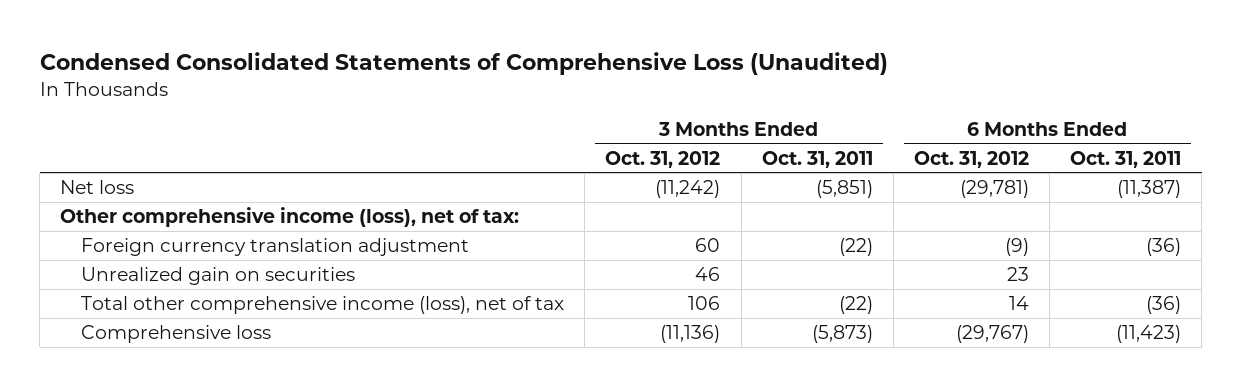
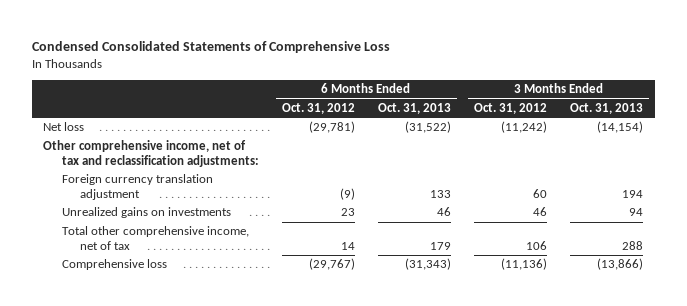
- Condensed Consolidated Statements of Comprehensive Loss (Unaudited)
+ Condensed Consolidated Statements of Comprehensive Loss
- | 3 Months Ended Oct. 31, 2012 | 3 Months Ended Oct. 31, 2011 | 6 Months Ended Oct. 31, 2012 | 6 Months Ended Oct. 31, 2011
+ | 6 Months Ended Oct. 31, 2012 | 6 Months Ended Oct. 31, 2013 | 3 Months Ended Oct. 31, 2012 | 3 Months Ended Oct. 31, 2013
- Other comprehensive income (loss), net of tax:
+ Other comprehensive income, net of tax and reclassification adjustments:
- Unrealized gain on securities | 46 | | 23 |
- Total other comprehensive income (loss), net of tax | 106 | (22) | 14 | (36)
+ Unrealized gains on investments | 23 | 46 | 46 | 94
+ Total other comprehensive income, net of tax | 14 | 179 | 106 | 288

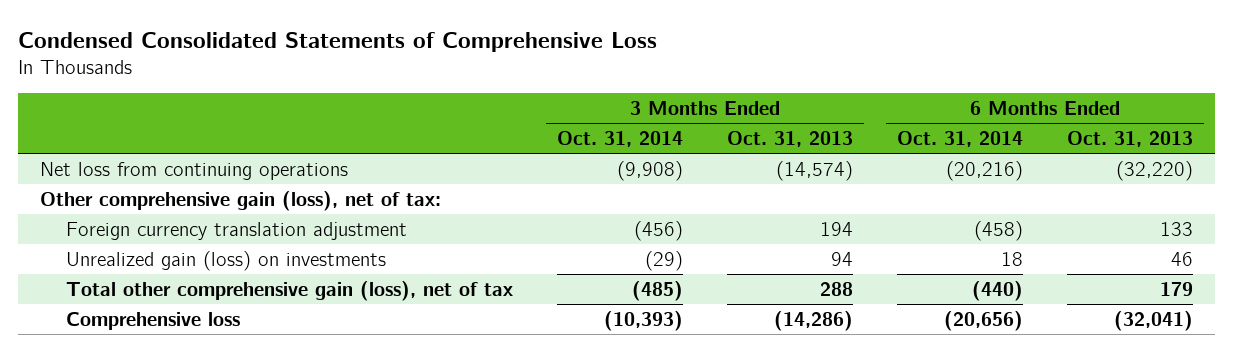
- | 6 Months Ended Oct. 31, 2012 | 6 Months Ended Oct. 31, 2013 | 3 Months Ended Oct. 31, 2012 | 3 Months Ended Oct. 31, 2013
+ | 3 Months Ended Oct. 31, 2014 | 3 Months Ended Oct. 31, 2013 | 6 Months Ended Oct. 31, 2014 | 6 Months Ended Oct. 31, 2013
- Net loss | (29,781) | (31,522) | (11,242) | (14,154)
- Other comprehensive income, net of tax and reclassification adjustments:
+ Net loss from continuing operations | (9,908) | (14,574) | (20,216) | (32,220)
+ Other comprehensive gain (loss), net of tax:
- Unrealized gains on investments | 23 | 46 | 46 | 94
- Total other comprehensive income, net of tax | 14 | 179 | 106 | 288
- Comprehensive loss | (29,767) | (31,343) | (11,136) | (13,866)
+ Unrealized gain (loss) on investments | (29) | 94 | 18 | 46
+ Total other comprehensive gain (loss), net of tax | (485) | 288 | (440) | 179
+ Comprehensive loss | (10,393) | (14,286) | (20,656) | (32,041)

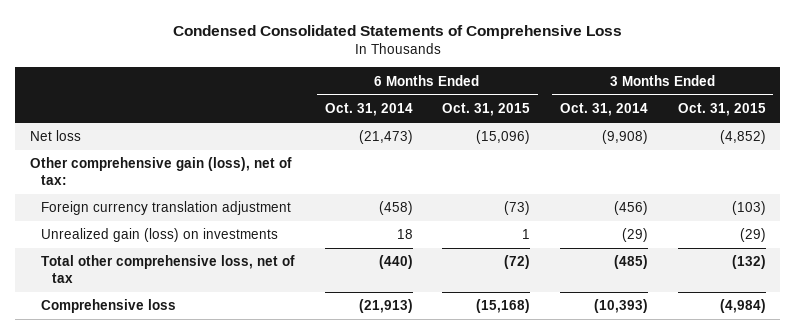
- | 3 Months Ended Oct. 31, 2014 | 3 Months Ended Oct. 31, 2013 | 6 Months Ended Oct. 31, 2014 | 6 Months Ended Oct. 31, 2013
+ | 6 Months Ended Oct. 31, 2014 | 6 Months Ended Oct. 31, 2015 | 3 Months Ended Oct. 31, 2014 | 3 Months Ended Oct. 31, 2015
- Net loss from continuing operations | (9,908) | (14,574) | (20,216) | (32,220)
+ Net loss | (21,473) | (15,096) | (9,908) | (4,852)
- Total other comprehensive gain (loss), net of tax | (485) | 288 | (440) | 179
- Comprehensive loss | (10,393) | (14,286) | (20,656) | (32,041)
+ Total other comprehensive loss, net of tax | (440) | (72) | (485) | (132)
+ Comprehensive loss | (21,913) | (15,168) | (10,393) | (4,984)

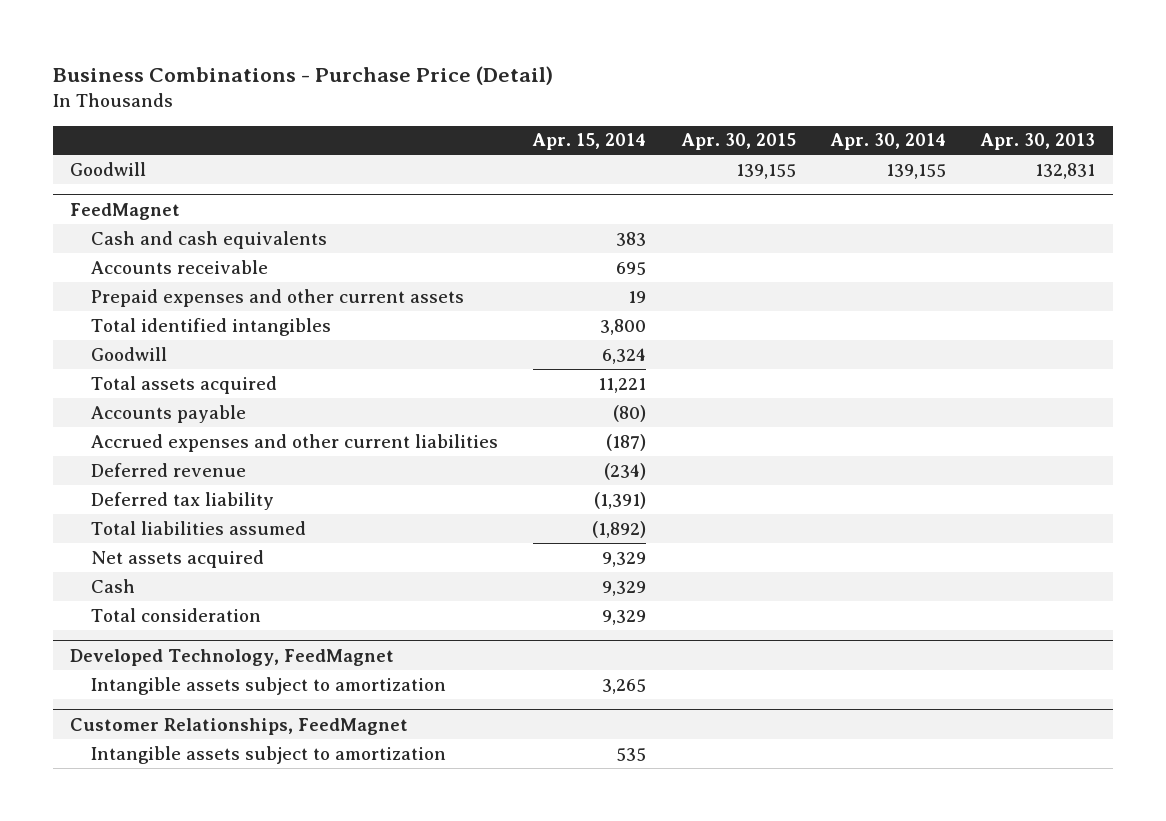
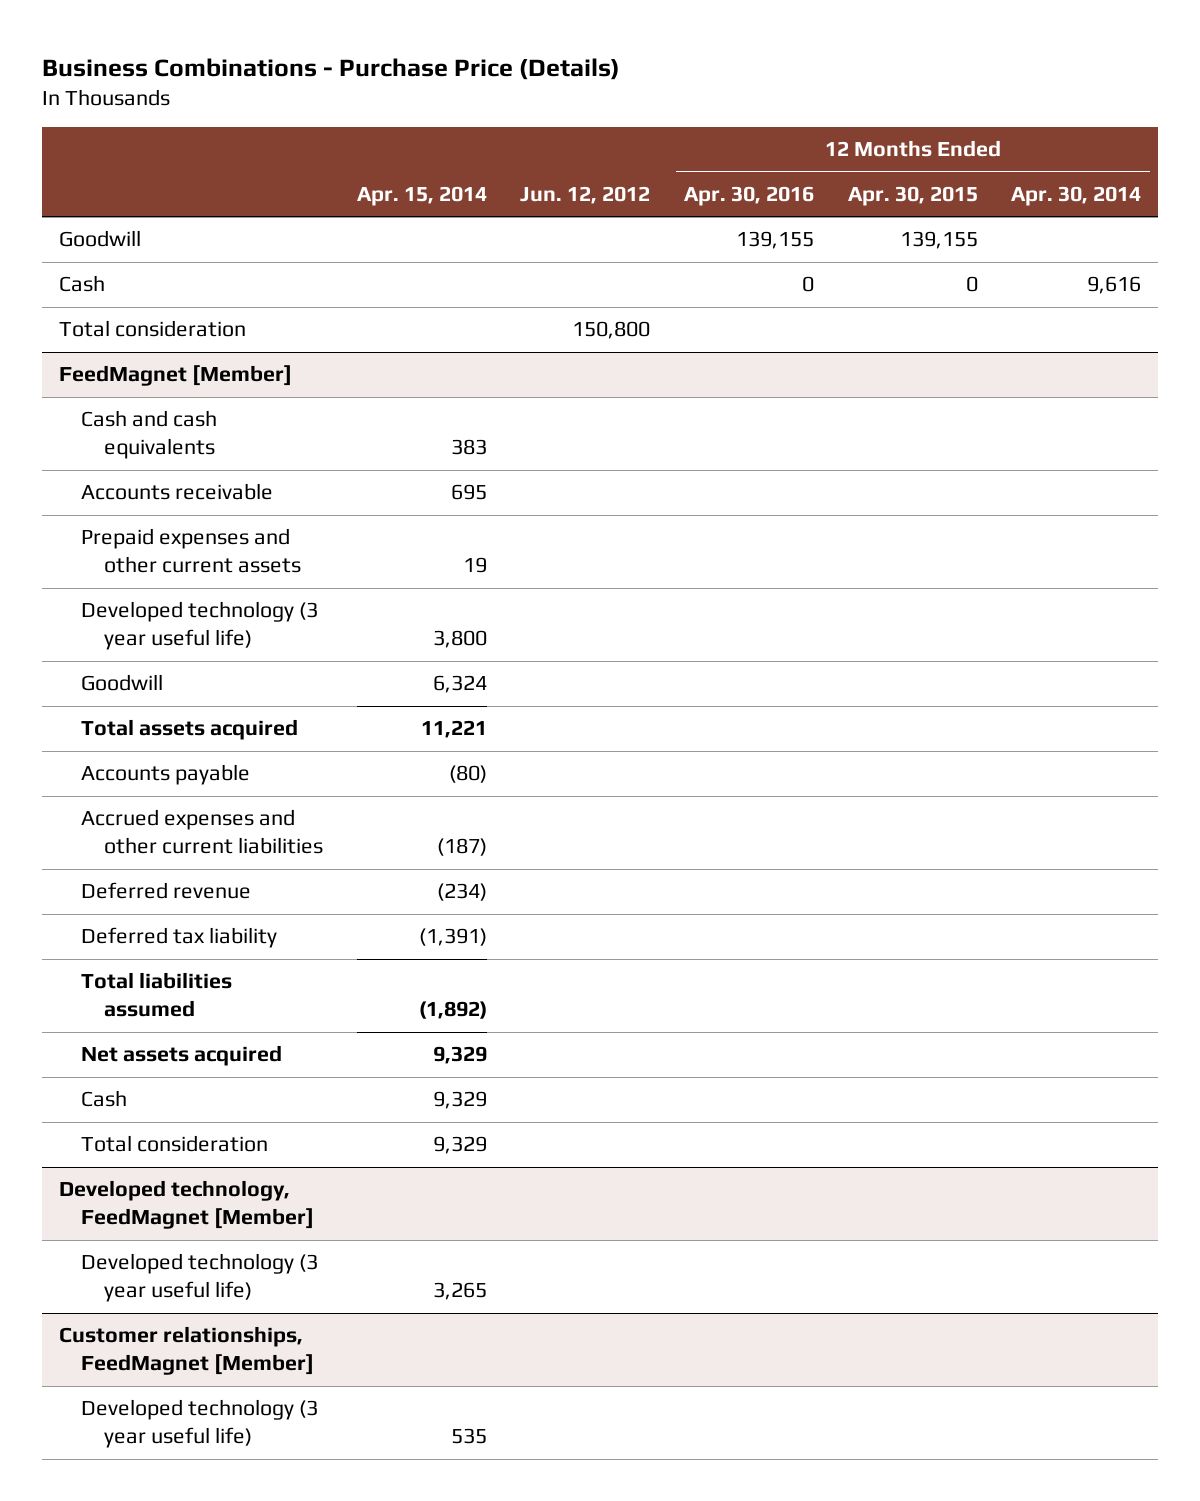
- Business Combinations - Purchase Price (Detail)
+ Business Combinations - Purchase Price (Details)
- | Apr. 15, 2014 | Apr. 30, 2015 | Apr. 30, 2014 | Apr. 30, 2013
+ | Apr. 15, 2014 | Jun. 12, 2012 | 12 Months Ended Apr. 30, 2016 | 12 Months Ended Apr. 30, 2015 | 12 Months Ended Apr. 30, 2014
- FeedMagnet
+ Cash | | | 0 | 0 | 9,616
+ Total consideration | | 150,800 | | |
+ FeedMagnet [Member]
- Total identified intangibles | 3,800 | | |
+ Developed technology (3 year useful life) | 3,800 | | | |
- Developed Technology, FeedMagnet
- Intangible assets subject to amortization | 3,265 | | |
- Customer Relationships, FeedMagnet
- Intangible assets subject to amortization | 535 | | |
+ Developed technology, FeedMagnet [Member]
+ Developed technology (3 year useful life) | 3,265 | | | |
+ Customer relationships, FeedMagnet [Member]
+ Developed technology (3 year useful life) | 535 | | | |

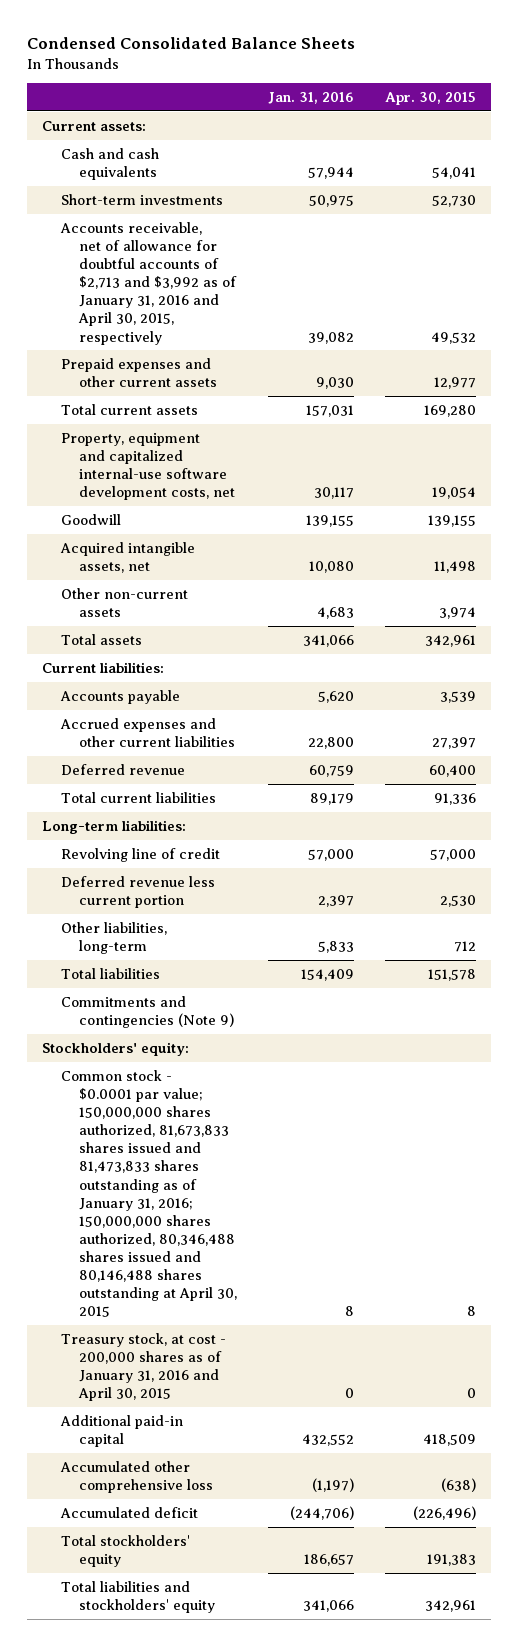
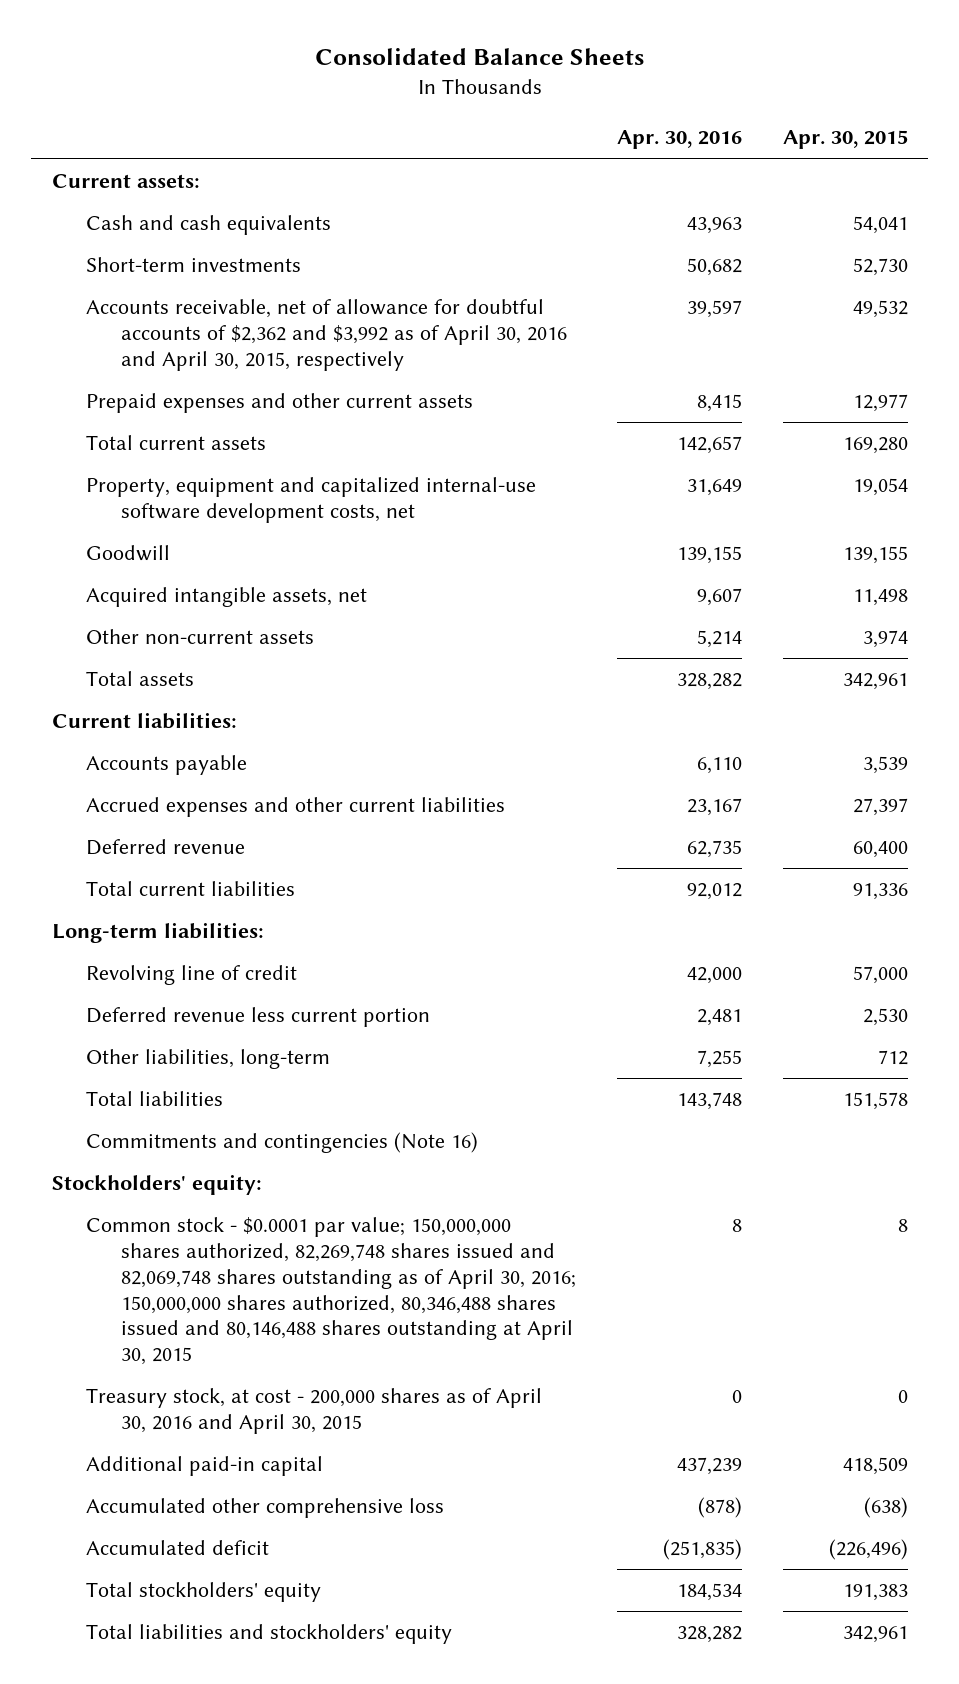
- Condensed Consolidated Balance Sheets
+ Consolidated Balance Sheets
- | Jan. 31, 2016 | Apr. 30, 2015
+ | Apr. 30, 2016 | Apr. 30, 2015
- Accounts receivable, net of allowance for doubtful accounts of $2,713 and $3,992 as of January 31, 2016 and April 30, 2015, respectively | 39,082 | 49,532
+ Accounts receivable, net of allowance for doubtful accounts of $2,362 and $3,992 as of April 30, 2016 and April 30, 2015, respectively | 39,597 | 49,532
- Commitments and contingencies (Note 9)
+ Commitments and contingencies (Note 16)
- Common stock - $0.0001 par value; 150,000,000 shares authorized, 81,673,833 shares issued and 81,473,833 shares outstanding as of January 31, 2016; 150,000,000 shares authorized, 80,346,488 shares issued and 80,146,488 shares outstanding at April 30, 2015 | 8 | 8
- Treasury stock, at cost - 200,000 shares as of January 31, 2016 and April 30, 2015 | 0 | 0
+ Common stock - $0.0001 par value; 150,000,000 shares authorized, 82,269,748 shares issued and 82,069,748 shares outstanding as of April 30, 2016; 150,000,000 shares authorized, 80,346,488 shares issued and 80,146,488 shares outstanding at April 30, 2015 | 8 | 8
+ Treasury stock, at cost - 200,000 shares as of April 30, 2016 and April 30, 2015 | 0 | 0

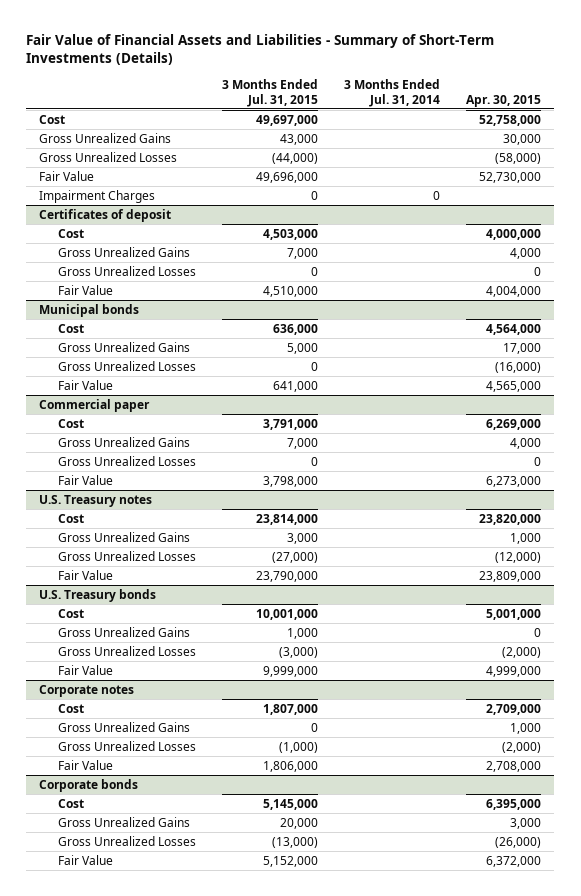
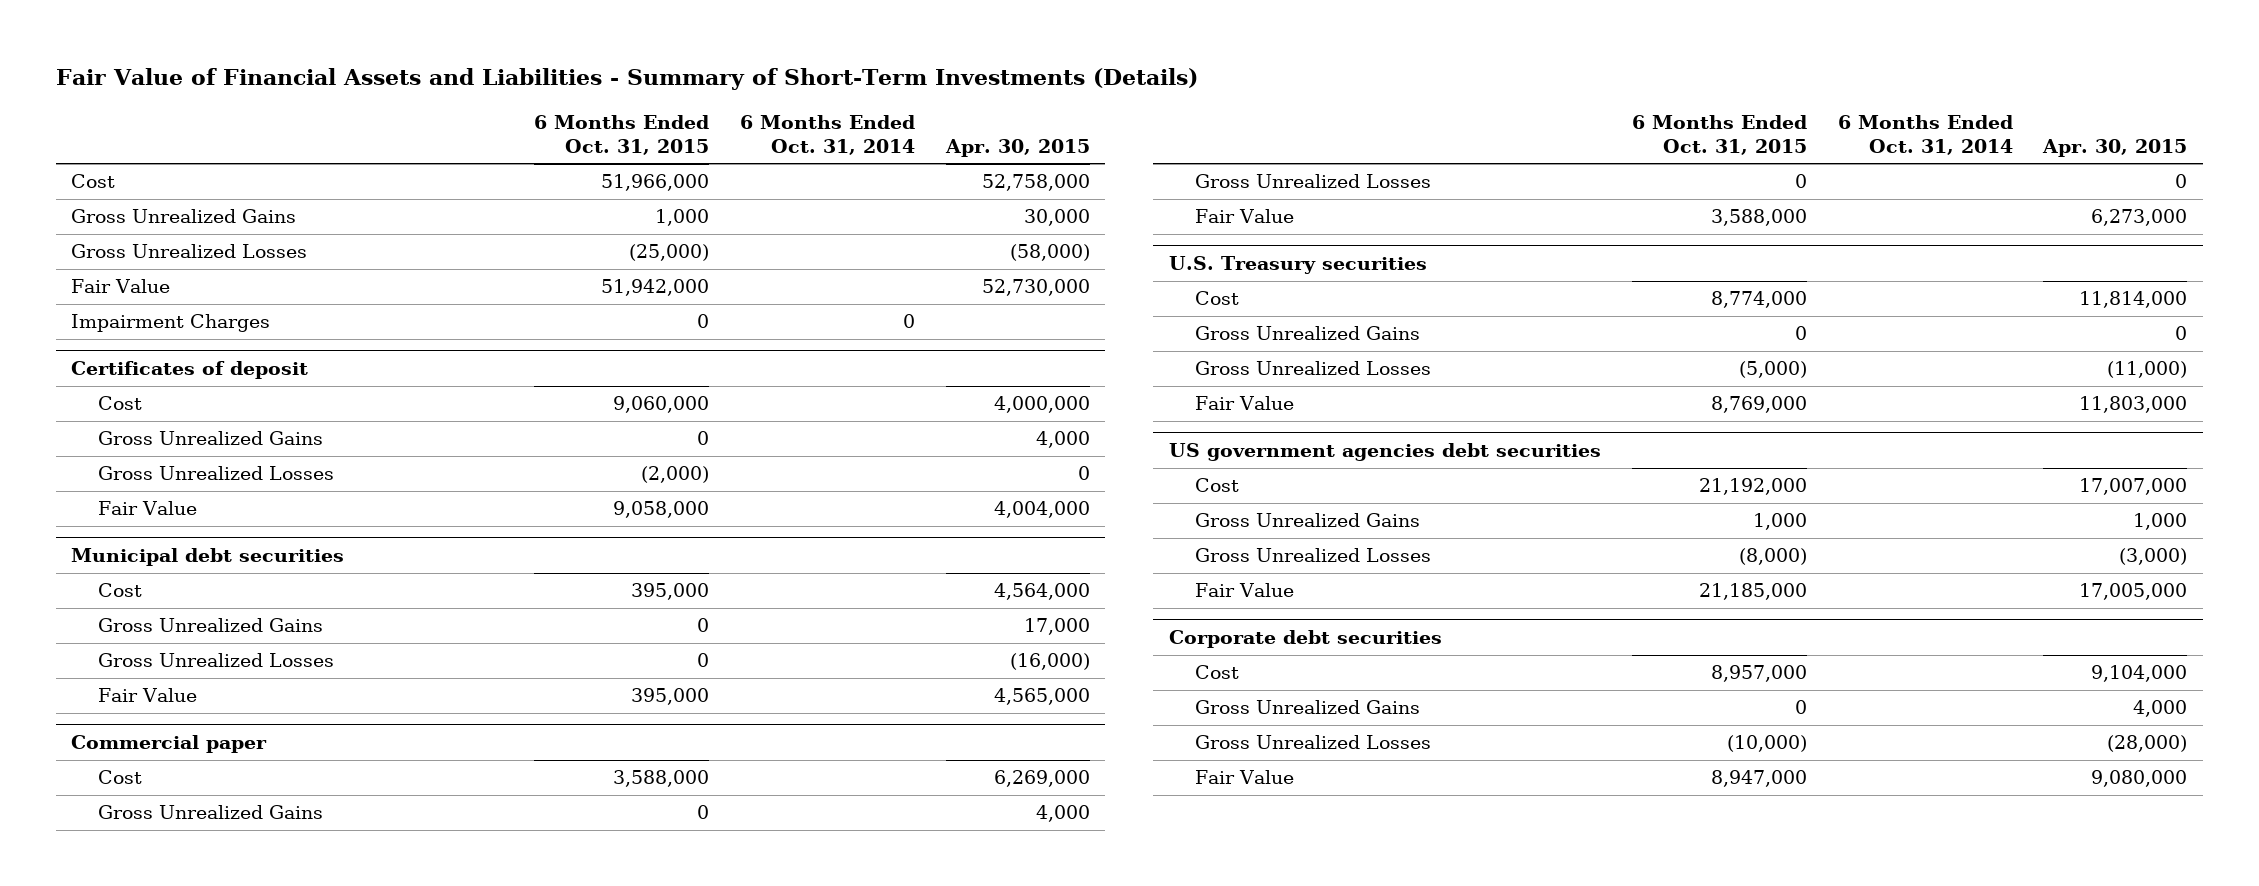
- | 3 Months Ended Jul. 31, 2015 | 3 Months Ended Jul. 31, 2014 | Apr. 30, 2015
+ | 6 Months Ended Oct. 31, 2015 | 6 Months Ended Oct. 31, 2014 | Apr. 30, 2015
- Municipal bonds
+ Municipal debt securities
- U.S. Treasury notes
- Cost | 23,814,000 | | 23,820,000
- Gross Unrealized Gains | 3,000 | | 1,000
- Gross Unrealized Losses | (27,000) | | (12,000)
- Fair Value | 23,790,000 | | 23,809,000
- U.S. Treasury bonds
- Cost | 10,001,000 | | 5,001,000
+ U.S. Treasury securities
+ Cost | 8,774,000 | | 11,814,000
- Gross Unrealized Losses | (3,000) | | (2,000)
- Fair Value | 9,999,000 | | 4,999,000
- Corporate notes
- Cost | 1,807,000 | | 2,709,000
+ Gross Unrealized Losses | (5,000) | | (11,000)
+ Fair Value | 8,769,000 | | 11,803,000
+ US government agencies debt securities
+ Cost | 21,192,000 | | 17,007,000
- Gross Unrealized Losses | (1,000) | | (2,000)
- Fair Value | 1,806,000 | | 2,708,000
- Corporate bonds
- Cost | 5,145,000 | | 6,395,000
- Gross Unrealized Gains | 20,000 | | 3,000
- Gross Unrealized Losses | (13,000) | | (26,000)
- Fair Value | 5,152,000 | | 6,372,000
+ Gross Unrealized Losses | (8,000) | | (3,000)
+ Fair Value | 21,185,000 | | 17,005,000
+ Corporate debt securities
+ Cost | 8,957,000 | | 9,104,000
+ Gross Unrealized Gains | 0 | | 4,000
+ Gross Unrealized Losses | (10,000) | | (28,000)
+ Fair Value | 8,947,000 | | 9,080,000

